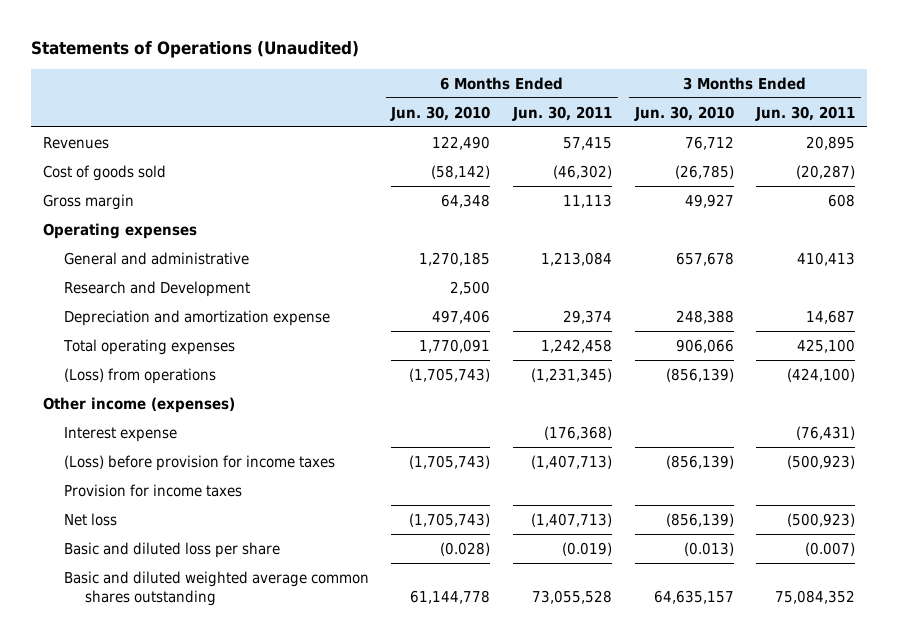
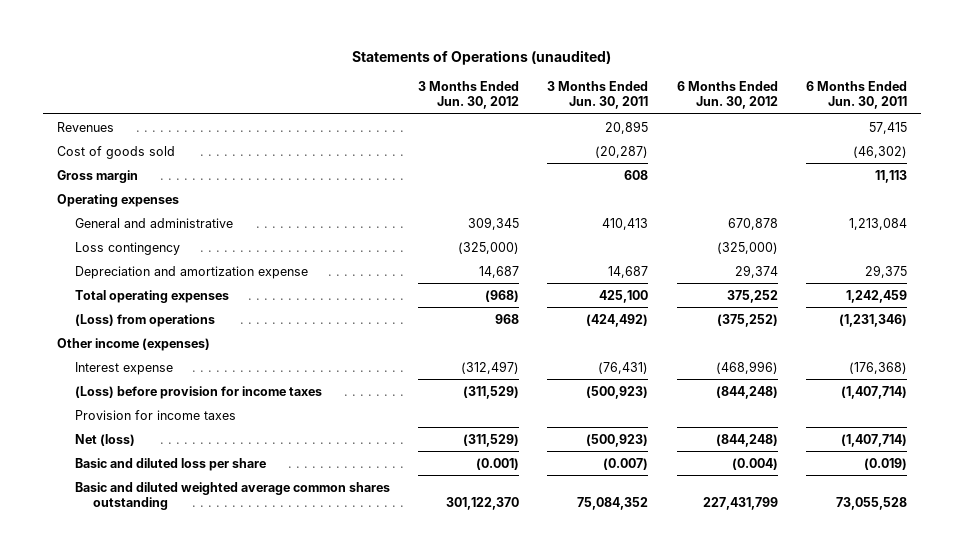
- Statements of Operations (Unaudited)
+ Statements of Operations (unaudited)
- | 6 Months Ended Jun. 30, 2010 | 6 Months Ended Jun. 30, 2011 | 3 Months Ended Jun. 30, 2010 | 3 Months Ended Jun. 30, 2011
+ | 3 Months Ended Jun. 30, 2012 | 3 Months Ended Jun. 30, 2011 | 6 Months Ended Jun. 30, 2012 | 6 Months Ended Jun. 30, 2011
- Research and Development | 2,500 | | |
- Depreciation and amortization expense | 497,406 | 29,374 | 248,388 | 14,687
- Total operating expenses | 1,770,091 | 1,242,458 | 906,066 | 425,100
- (Loss) from operations | (1,705,743) | (1,231,345) | (856,139) | (424,100)
+ Loss contingency | (325,000) | | (325,000) |
+ Depreciation and amortization expense | 14,687 | 14,687 | 29,374 | 29,375
+ Total operating expenses | (968) | 425,100 | 375,252 | 1,242,459
+ (Loss) from operations | 968 | (424,492) | (375,252) | (1,231,346)
- (Loss) before provision for income taxes | (1,705,743) | (1,407,713) | (856,139) | (500,923)
+ (Loss) before provision for income taxes | (311,529) | (500,923) | (844,248) | (1,407,714)
- Net loss | (1,705,743) | (1,407,713) | (856,139) | (500,923)
+ Net (loss) | (311,529) | (500,923) | (844,248) | (1,407,714)

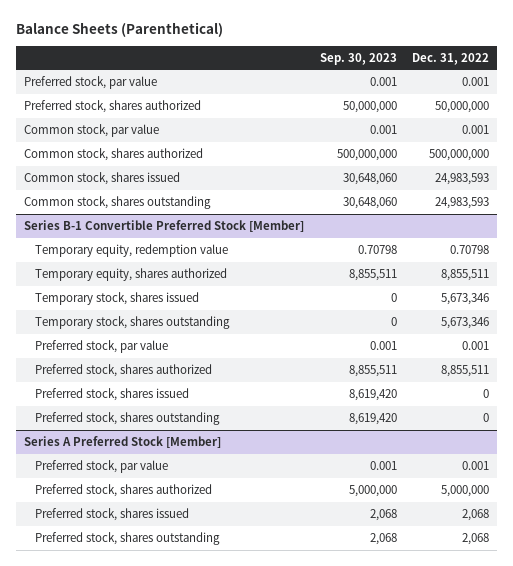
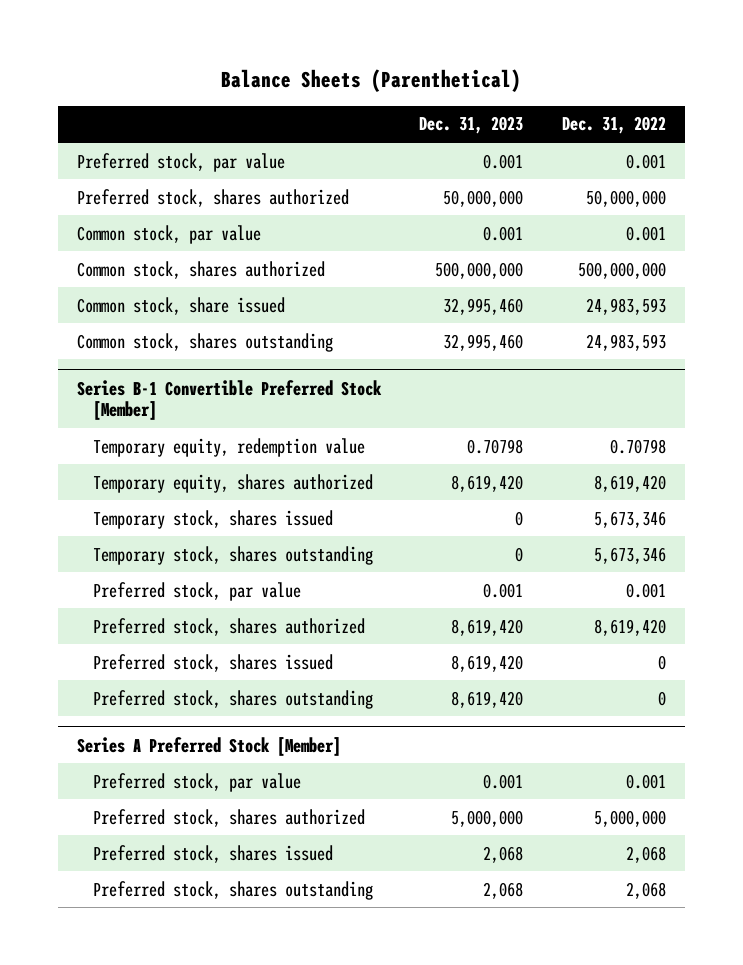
- | Sep. 30, 2023 | Dec. 31, 2022
+ | Dec. 31, 2023 | Dec. 31, 2022
- Common stock, shares issued | 30,648,060 | 24,983,593
+ Common stock, share issued | 32,995,460 | 24,983,593
@ Series B-1 Convertible Preferred Stock [Member]
- Temporary equity, shares authorized | 8,855,511 | 8,855,511
+ Temporary equity, shares authorized | 8,619,420 | 8,619,420
- Preferred stock, shares authorized | 8,855,511 | 8,855,511
+ Preferred stock, shares authorized | 8,619,420 | 8,619,420

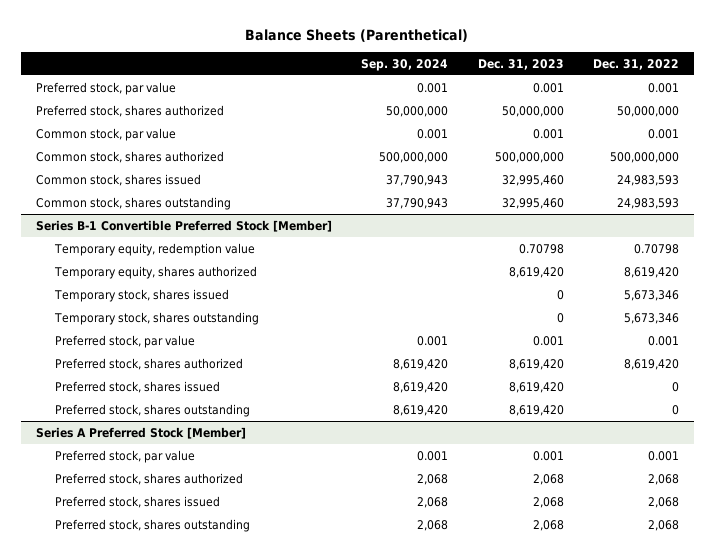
- | Dec. 31, 2023 | Dec. 31, 2022
+ | Sep. 30, 2024 | Dec. 31, 2023 | Dec. 31, 2022
- Common stock, share issued | 32,995,460 | 24,983,593
+ Common stock, shares issued | 37,790,943 | 32,995,460 | 24,983,593
@ Series A Preferred Stock [Member]
- Preferred stock, shares authorized | 5,000,000 | 5,000,000
+ Preferred stock, shares authorized | 2,068 | 2,068 | 2,068

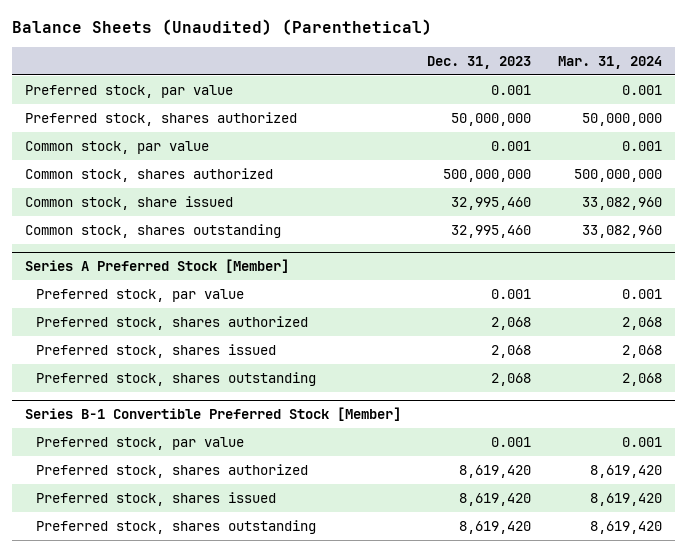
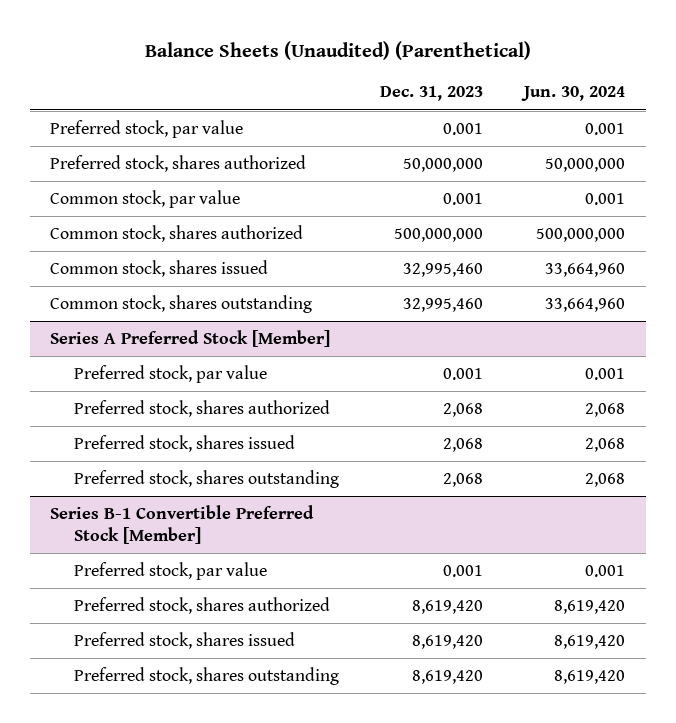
- | Dec. 31, 2023 | Mar. 31, 2024
+ | Dec. 31, 2023 | Jun. 30, 2024
- Common stock, share issued | 32,995,460 | 33,082,960
+ Common stock, shares issued | 32,995,460 | 33,664,960

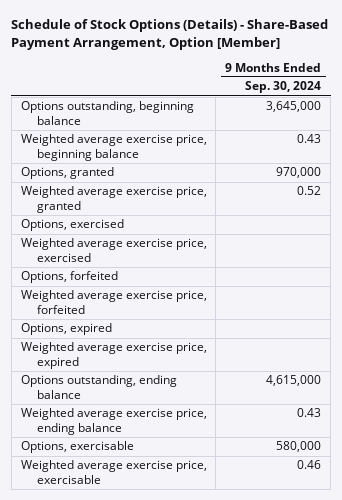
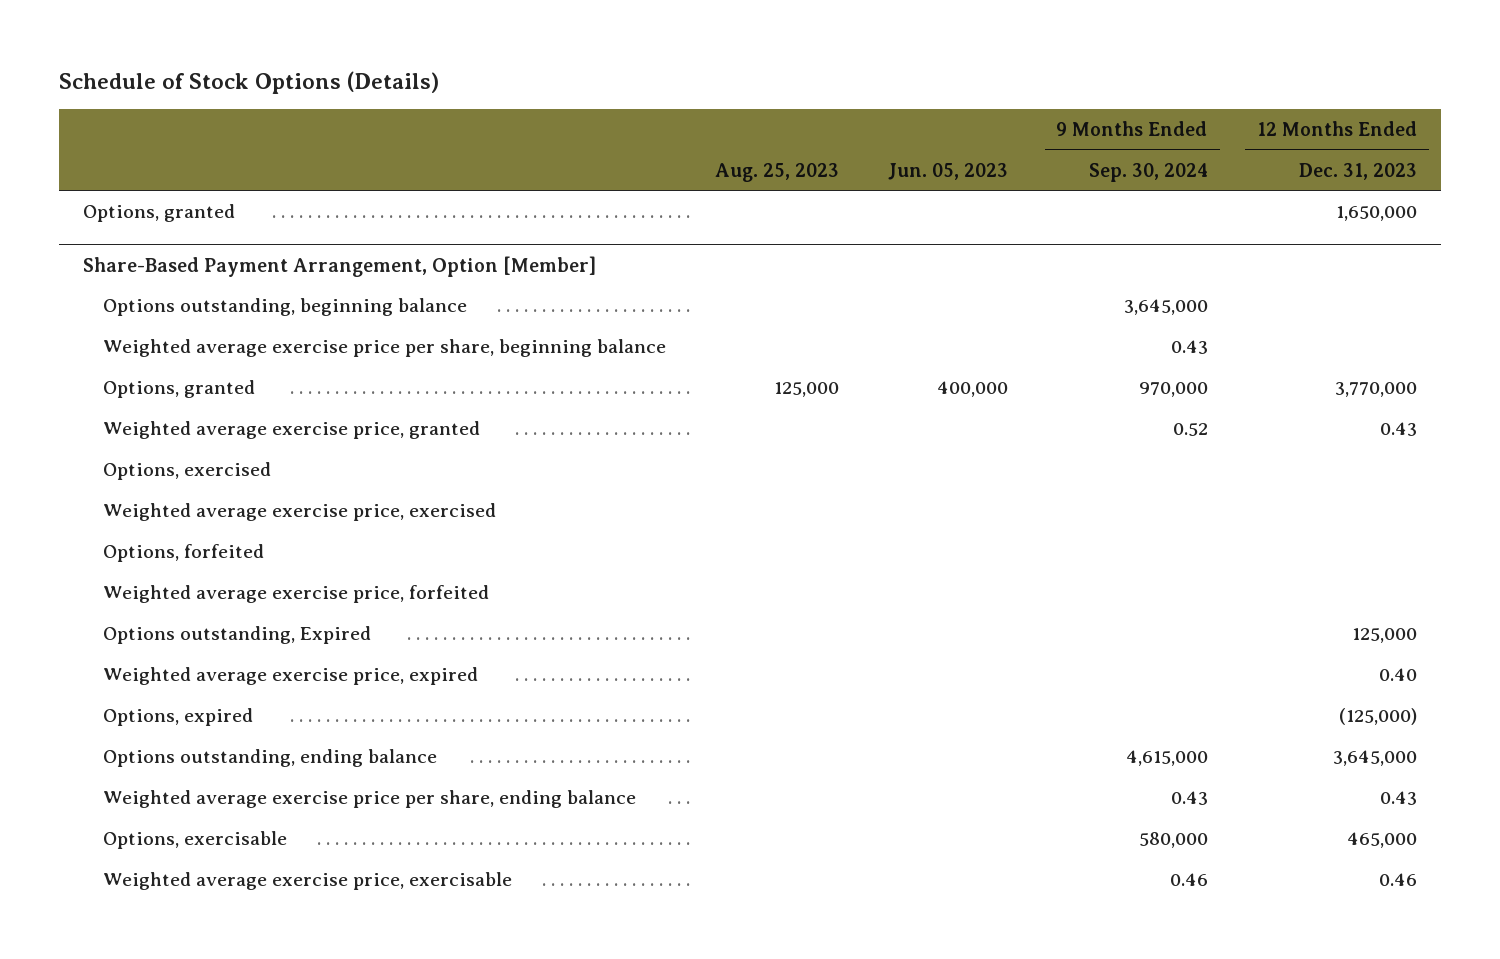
- Schedule of Stock Options (Details) - Share-Based Payment Arrangement, Option [Member]
+ Schedule of Stock Options (Details)
- | 9 Months Ended Sep. 30, 2024
+ | Aug. 25, 2023 | Jun. 05, 2023 | 9 Months Ended Sep. 30, 2024 | 12 Months Ended Dec. 31, 2023
+ Options, granted | | | | 1,650,000
+ Share-Based Payment Arrangement, Option [Member]
- Weighted average exercise price, beginning balance | 0.43
+ Weighted average exercise price per share, beginning balance | | | 0.43 |
- Options, expired
+ Options outstanding, Expired | | | | 125,000
+ Options, expired | | | | (125,000)
- Weighted average exercise price, ending balance | 0.43
+ Weighted average exercise price per share, ending balance | | | 0.43 | 0.43

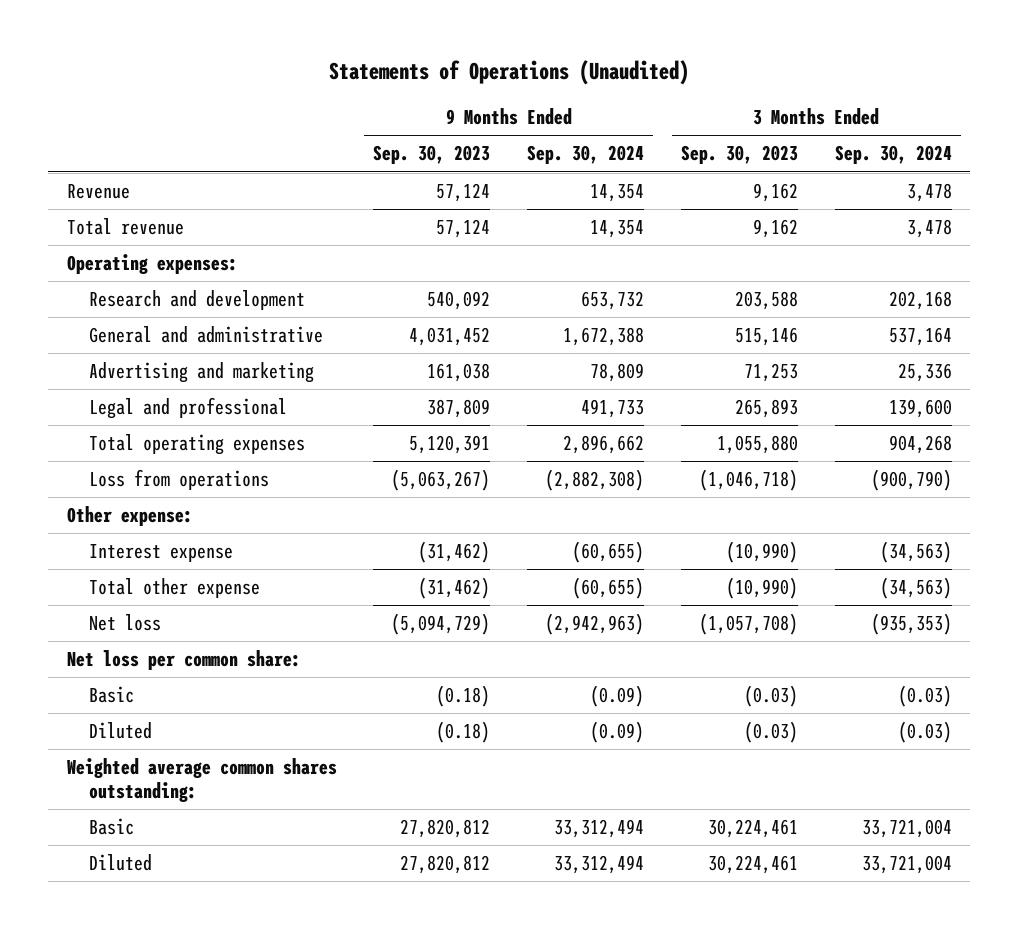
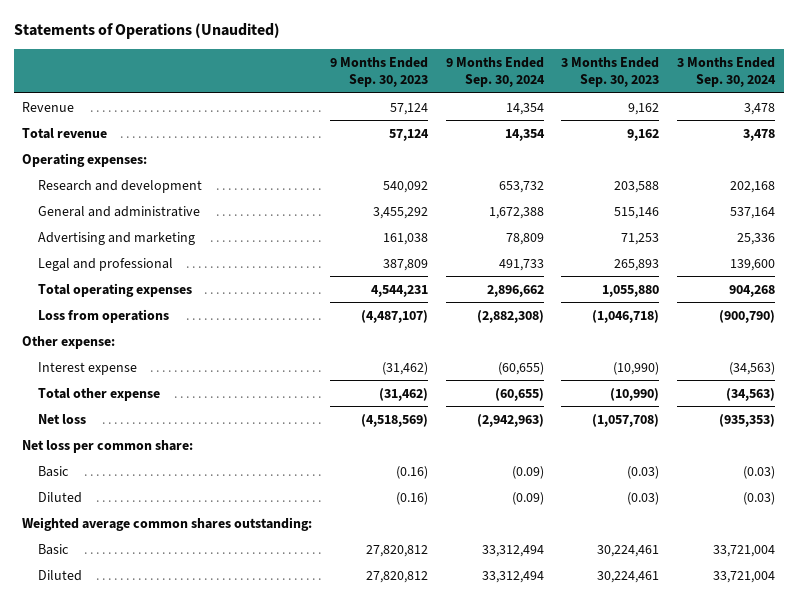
- General and administrative | 4,031,452 | 1,672,388 | 515,146 | 537,164
+ General and administrative | 3,455,292 | 1,672,388 | 515,146 | 537,164
- Total operating expenses | 5,120,391 | 2,896,662 | 1,055,880 | 904,268
- Loss from operations | (5,063,267) | (2,882,308) | (1,046,718) | (900,790)
+ Total operating expenses | 4,544,231 | 2,896,662 | 1,055,880 | 904,268
+ Loss from operations | (4,487,107) | (2,882,308) | (1,046,718) | (900,790)
- Net loss | (5,094,729) | (2,942,963) | (1,057,708) | (935,353)
+ Net loss | (4,518,569) | (2,942,963) | (1,057,708) | (935,353)
- Basic | (0.18) | (0.09) | (0.03) | (0.03)
- Diluted | (0.18) | (0.09) | (0.03) | (0.03)
+ Basic | (0.16) | (0.09) | (0.03) | (0.03)
+ Diluted | (0.16) | (0.09) | (0.03) | (0.03)

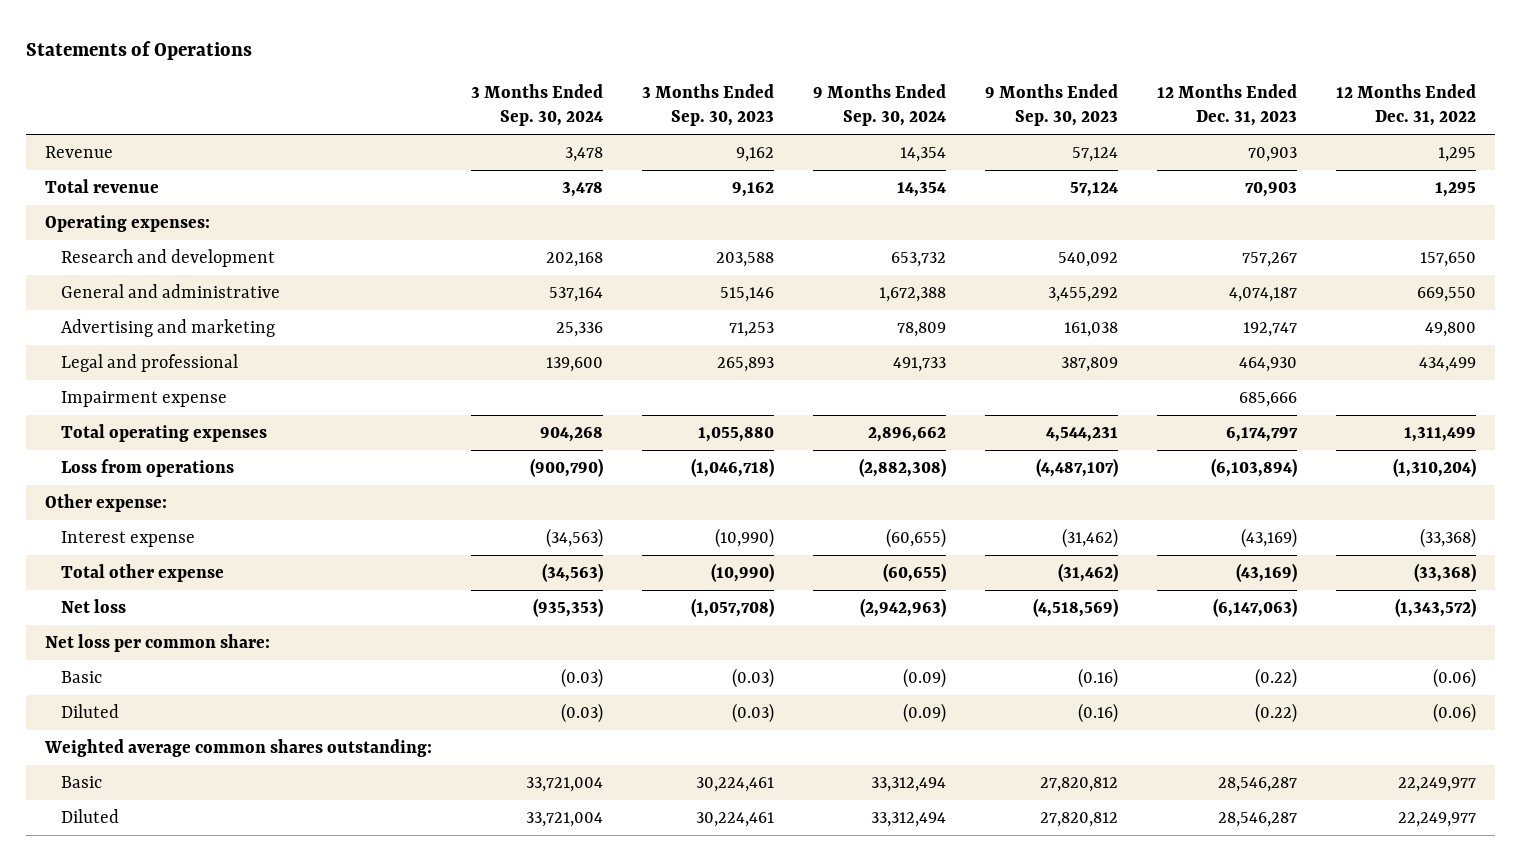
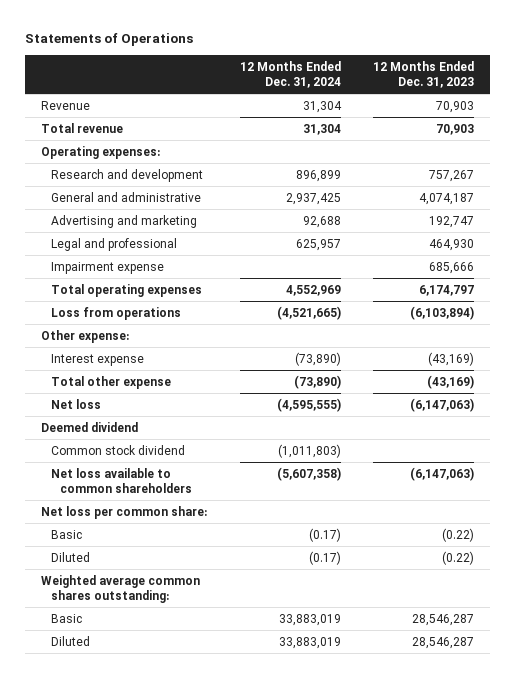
- | 3 Months Ended Sep. 30, 2024 | 3 Months Ended Sep. 30, 2023 | 9 Months Ended Sep. 30, 2024 | 9 Months Ended Sep. 30, 2023 | 12 Months Ended Dec. 31, 2023 | 12 Months Ended Dec. 31, 2022
+ | 12 Months Ended Dec. 31, 2024 | 12 Months Ended Dec. 31, 2023
+ Deemed dividend
+ Common stock dividend | (1,011,803) |
+ Net loss available to common shareholders | (5,607,358) | (6,147,063)

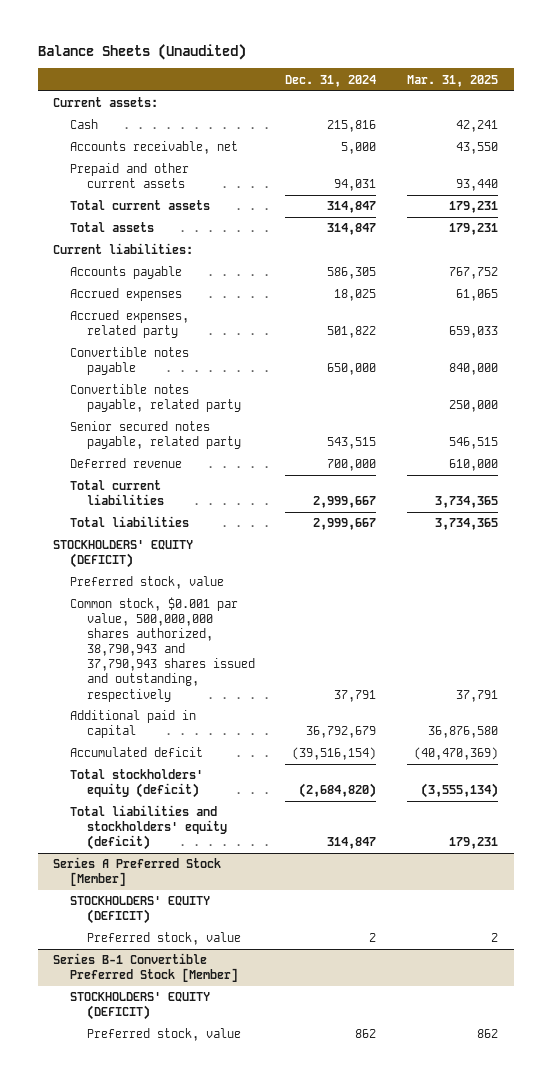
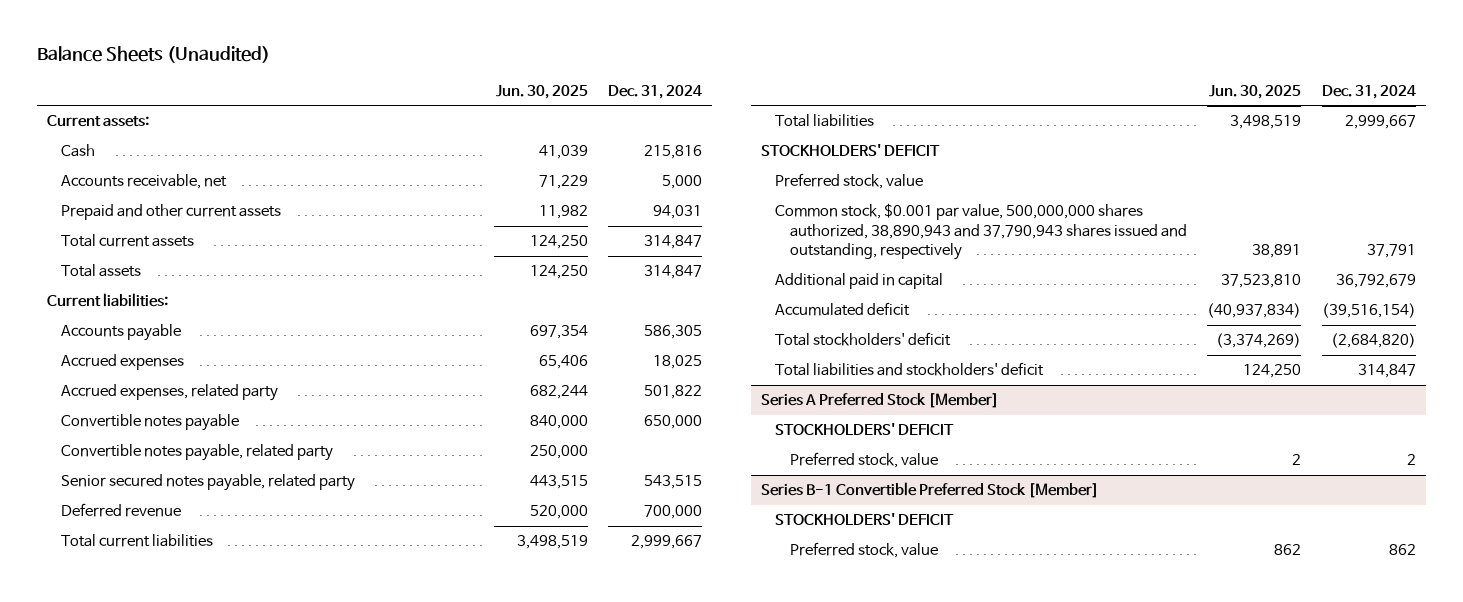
- | Dec. 31, 2024 | Mar. 31, 2025
+ | Jun. 30, 2025 | Dec. 31, 2024
- STOCKHOLDERS' EQUITY (DEFICIT)
+ STOCKHOLDERS' DEFICIT
- Common stock, $0.001 par value, 500,000,000 shares authorized, 38,790,943 and 37,790,943 shares issued and outstanding, respectively | 37,791 | 37,791
+ Common stock, $0.001 par value, 500,000,000 shares authorized, 38,890,943 and 37,790,943 shares issued and outstanding, respectively | 38,891 | 37,791
- Total stockholders' equity (deficit) | (2,684,820) | (3,555,134)
- Total liabilities and stockholders' equity (deficit) | 314,847 | 179,231
+ Total stockholders' deficit | (3,374,269) | (2,684,820)
+ Total liabilities and stockholders' deficit | 124,250 | 314,847
@ Series A Preferred Stock [Member]
- STOCKHOLDERS' EQUITY (DEFICIT)
+ STOCKHOLDERS' DEFICIT
@ Series B-1 Convertible Preferred Stock [Member]
- STOCKHOLDERS' EQUITY (DEFICIT)
+ STOCKHOLDERS' DEFICIT

